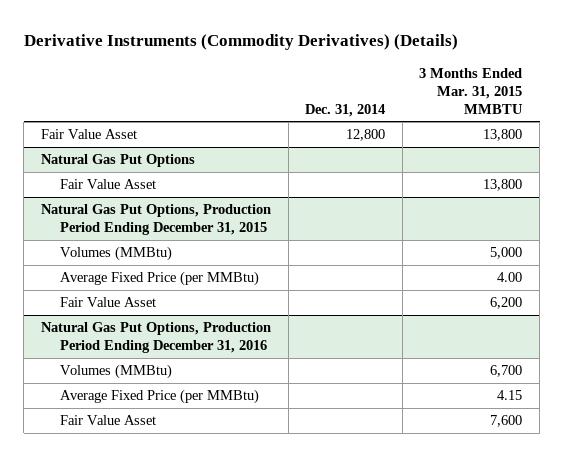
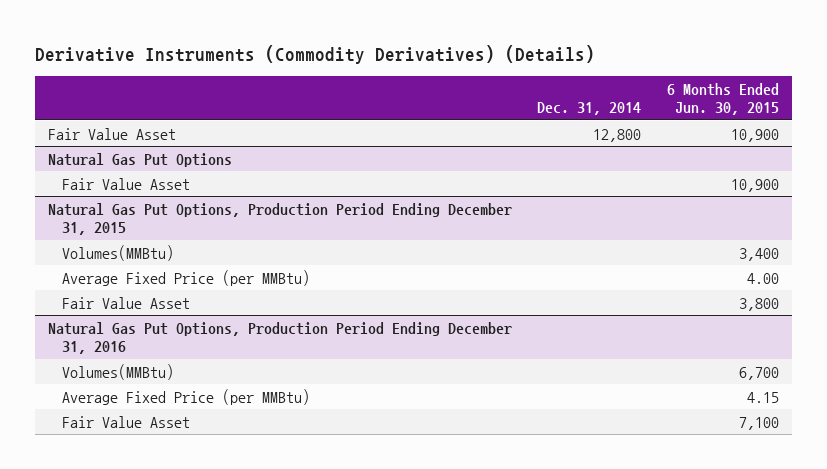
- | Dec. 31, 2014 | 3 Months Ended Mar. 31, 2015 MMBTU
+ | Dec. 31, 2014 | 6 Months Ended Jun. 30, 2015
@ Natural Gas Put Options, Production Period Ending December 31, 2015
- Volumes (MMBtu) | | 5,000
+ Volumes(MMBtu) | | 3,400
@ Natural Gas Put Options, Production Period Ending December 31, 2016
- Volumes (MMBtu) | | 6,700
+ Volumes(MMBtu) | | 6,700

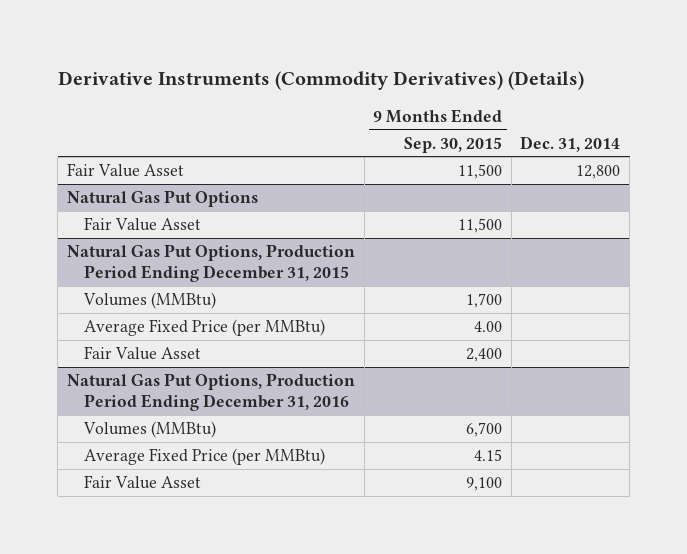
- | Dec. 31, 2014 | 6 Months Ended Jun. 30, 2015
+ | 9 Months Ended Sep. 30, 2015 | Dec. 31, 2014
@ Natural Gas Put Options, Production Period Ending December 31, 2015
- Volumes(MMBtu) | | 3,400
+ Volumes (MMBtu) | 1,700 |
@ Natural Gas Put Options, Production Period Ending December 31, 2016
- Volumes(MMBtu) | | 6,700
+ Volumes (MMBtu) | 6,700 |

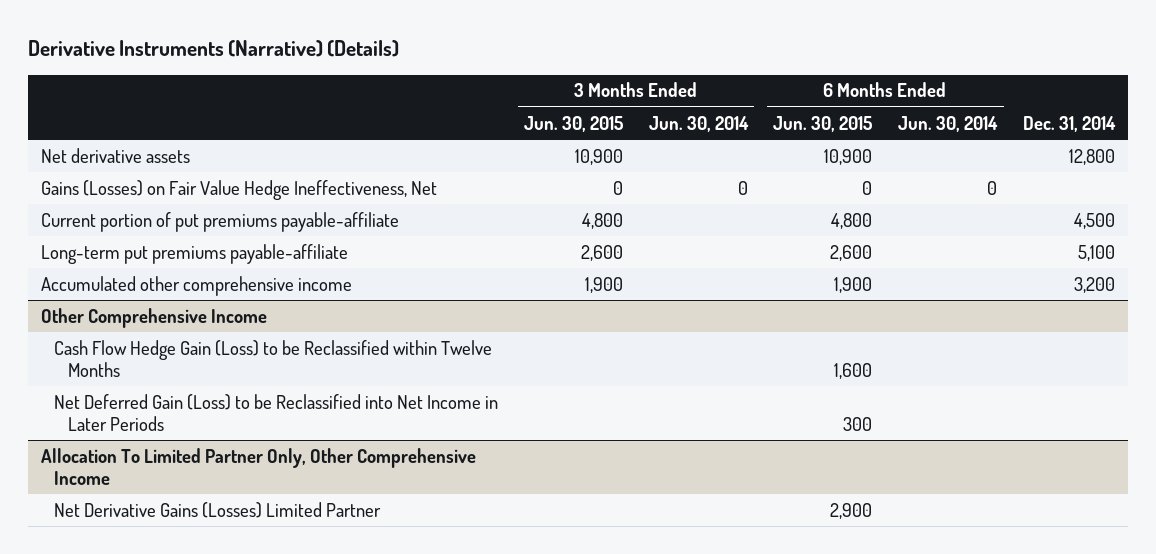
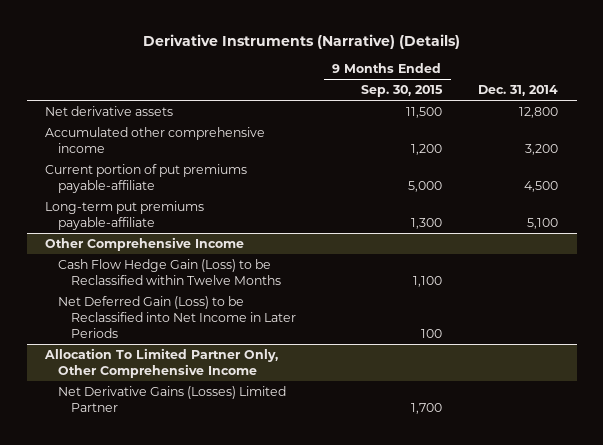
- | 3 Months Ended Jun. 30, 2015 | 3 Months Ended Jun. 30, 2014 | 6 Months Ended Jun. 30, 2015 | 6 Months Ended Jun. 30, 2014 | Dec. 31, 2014
+ | 9 Months Ended Sep. 30, 2015 | Dec. 31, 2014
- Gains (Losses) on Fair Value Hedge Ineffectiveness, Net | 0 | 0 | 0 | 0 |
moved up: Accumulated other comprehensive income | 1,200 | 3,200

